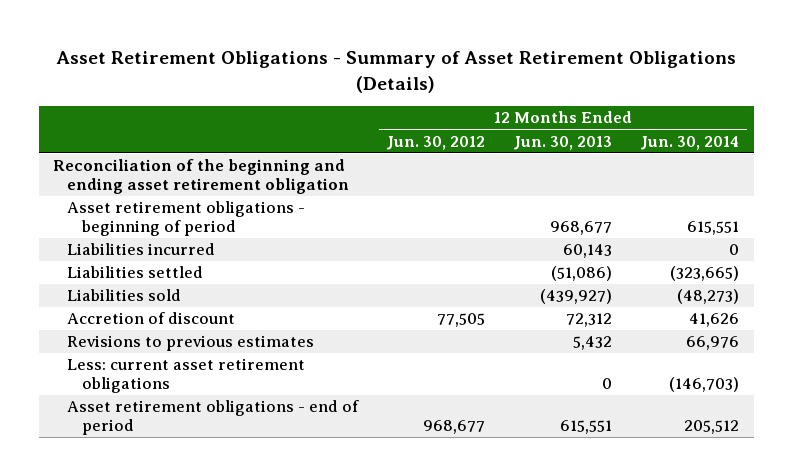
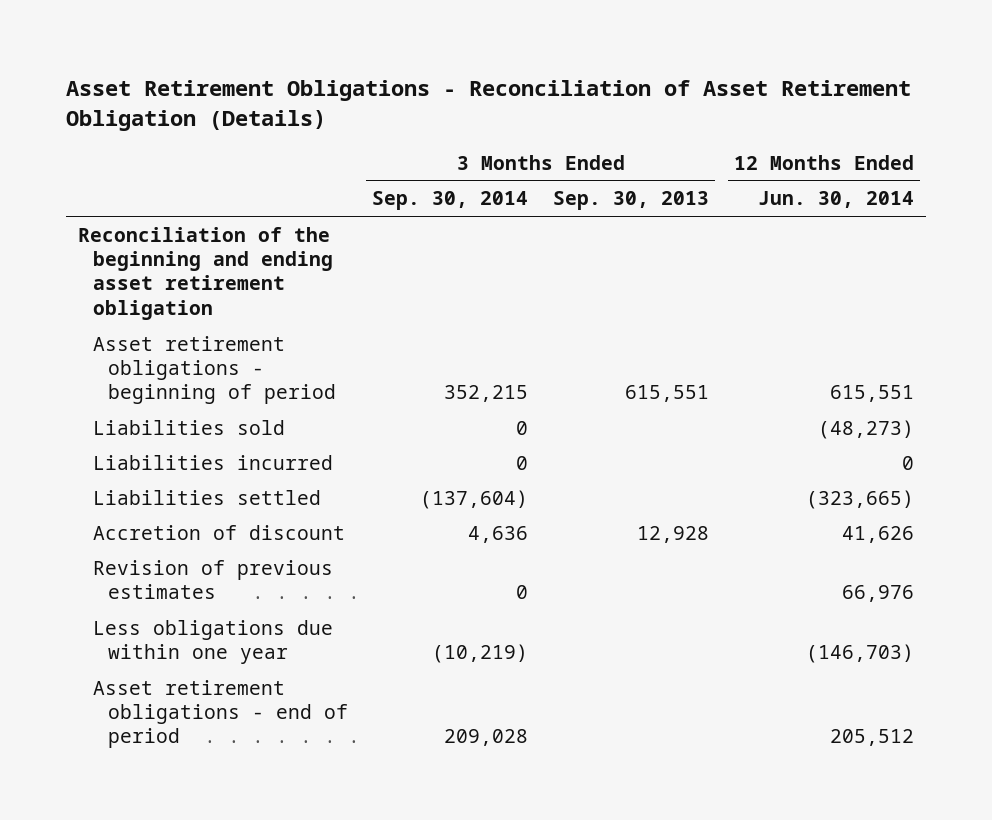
- Asset Retirement Obligations - Summary of Asset Retirement Obligations (Details)
+ Asset Retirement Obligations - Reconciliation of Asset Retirement Obligation (Details)
- | 12 Months Ended Jun. 30, 2012 | 12 Months Ended Jun. 30, 2013 | 12 Months Ended Jun. 30, 2014
+ | 3 Months Ended Sep. 30, 2014 | 3 Months Ended Sep. 30, 2013 | 12 Months Ended Jun. 30, 2014
moved up: Liabilities sold | 0 | | (48,273)
- Revisions to previous estimates | | 5,432 | 66,976
- Less: current asset retirement obligations | | 0 | (146,703)
+ Revision of previous estimates | 0 | | 66,976
+ Less obligations due within one year | (10,219) | | (146,703)

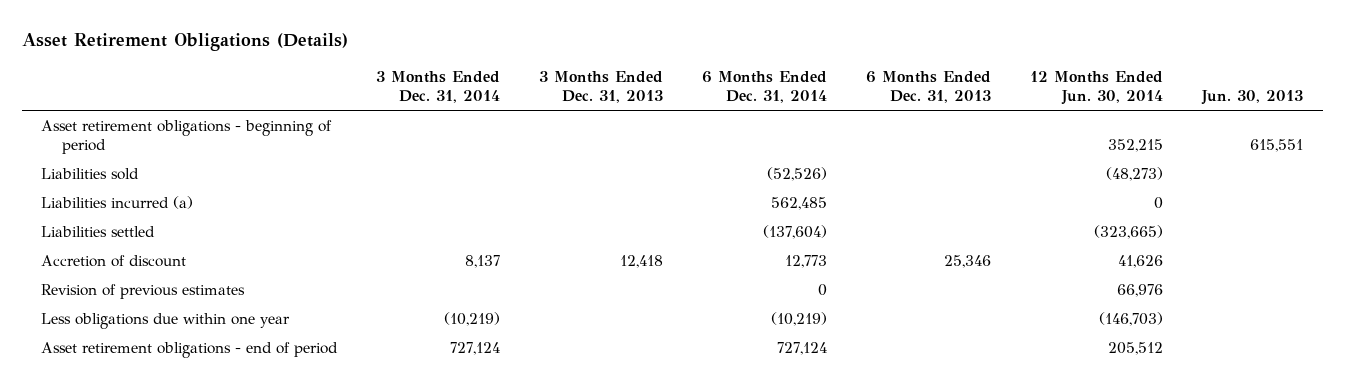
- Asset Retirement Obligations - Reconciliation of Asset Retirement Obligation (Details)
+ Asset Retirement Obligations (Details)
- | 3 Months Ended Sep. 30, 2014 | 3 Months Ended Sep. 30, 2013 | 12 Months Ended Jun. 30, 2014
+ | 3 Months Ended Dec. 31, 2014 | 3 Months Ended Dec. 31, 2013 | 6 Months Ended Dec. 31, 2014 | 6 Months Ended Dec. 31, 2013 | 12 Months Ended Jun. 30, 2014 | Jun. 30, 2013
- Reconciliation of the beginning and ending asset retirement obligation
- Asset retirement obligations - beginning of period | 352,215 | 615,551 | 615,551
+ Asset retirement obligations - beginning of period | | | | | 352,215 | 615,551
- Liabilities incurred | 0 | | 0
+ Liabilities incurred (a) | | | 562,485 | | 0 |

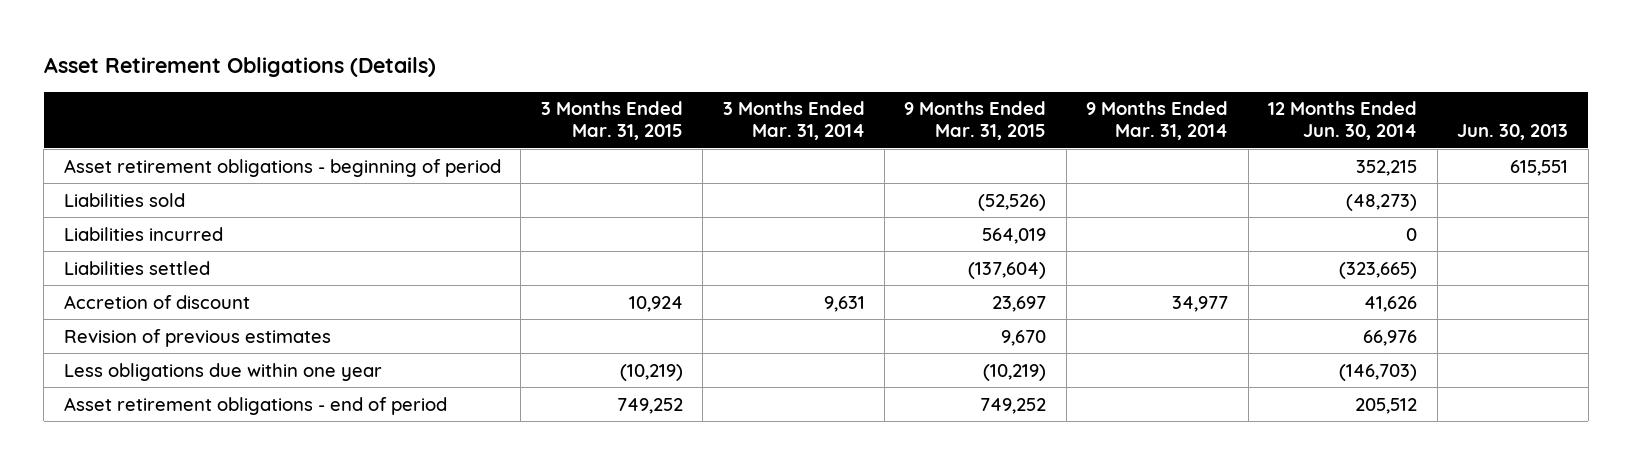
- | 3 Months Ended Dec. 31, 2014 | 3 Months Ended Dec. 31, 2013 | 6 Months Ended Dec. 31, 2014 | 6 Months Ended Dec. 31, 2013 | 12 Months Ended Jun. 30, 2014 | Jun. 30, 2013
+ | 3 Months Ended Mar. 31, 2015 | 3 Months Ended Mar. 31, 2014 | 9 Months Ended Mar. 31, 2015 | 9 Months Ended Mar. 31, 2014 | 12 Months Ended Jun. 30, 2014 | Jun. 30, 2013
- Liabilities incurred (a) | | | 562,485 | | 0 |
+ Liabilities incurred | | | 564,019 | | 0 |

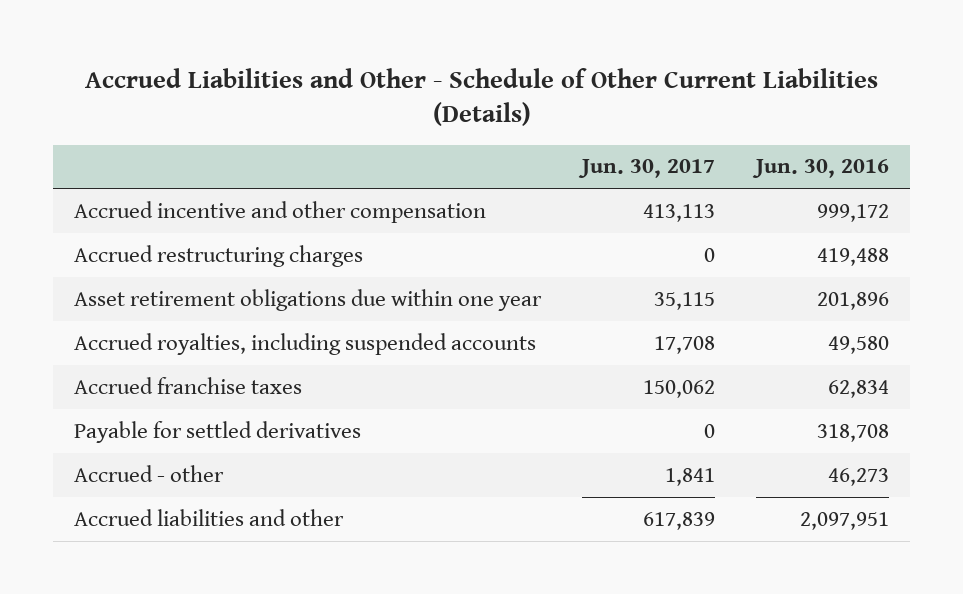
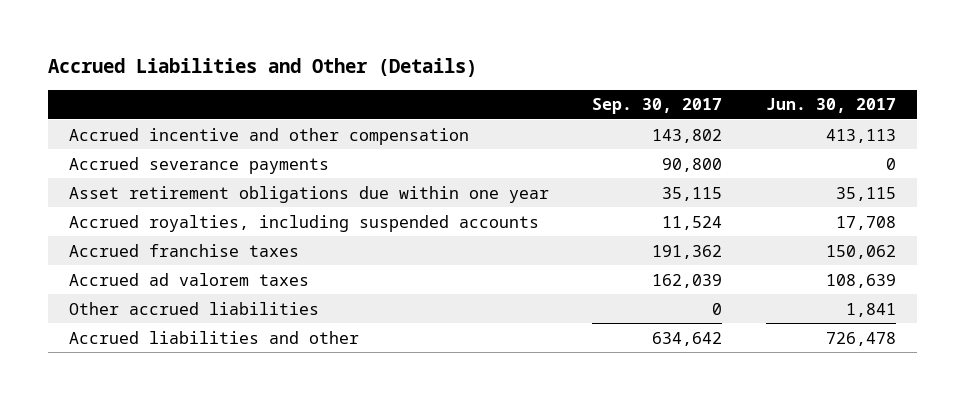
- Accrued Liabilities and Other - Schedule of Other Current Liabilities (Details)
+ Accrued Liabilities and Other (Details)
- | Jun. 30, 2017 | Jun. 30, 2016
+ | Sep. 30, 2017 | Jun. 30, 2017
- Accrued restructuring charges | 0 | 419,488
+ Accrued severance payments | 90,800 | 0
- Payable for settled derivatives | 0 | 318,708
- Accrued - other | 1,841 | 46,273
- Accrued liabilities and other | 617,839 | 2,097,951
+ Accrued ad valorem taxes | 162,039 | 108,639
+ Other accrued liabilities | 0 | 1,841
+ Accrued liabilities and other | 634,642 | 726,478

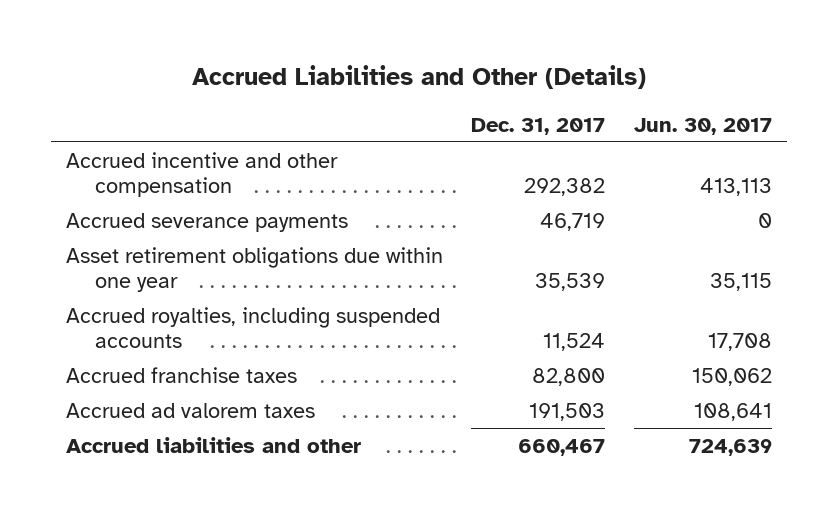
- | Sep. 30, 2017 | Jun. 30, 2017
+ | Dec. 31, 2017 | Jun. 30, 2017
- Accrued ad valorem taxes | 162,039 | 108,639
- Other accrued liabilities | 0 | 1,841
- Accrued liabilities and other | 634,642 | 726,478
+ Accrued ad valorem taxes | 191,503 | 108,641
+ Accrued liabilities and other | 660,467 | 724,639

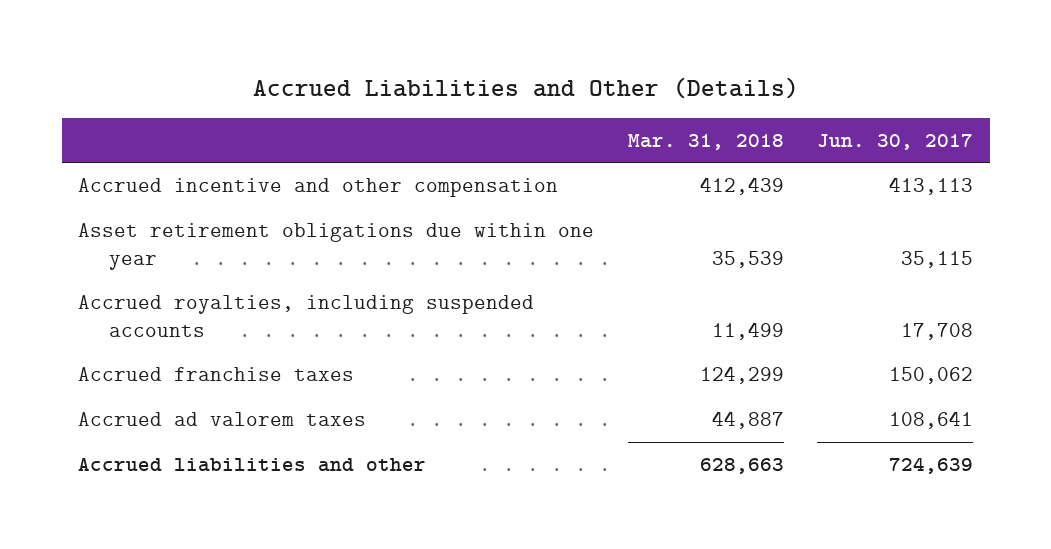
- | Dec. 31, 2017 | Jun. 30, 2017
+ | Mar. 31, 2018 | Jun. 30, 2017
- Accrued severance payments | 46,719 | 0

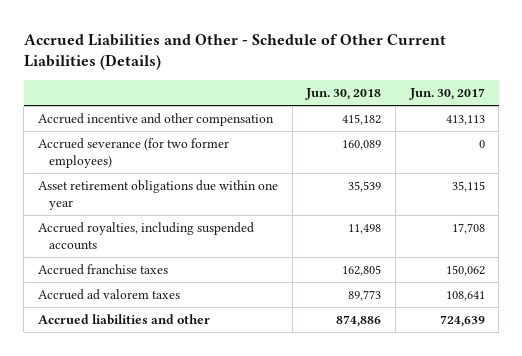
- Accrued Liabilities and Other (Details)
+ Accrued Liabilities and Other - Schedule of Other Current Liabilities (Details)
- | Mar. 31, 2018 | Jun. 30, 2017
+ | Jun. 30, 2018 | Jun. 30, 2017
+ Accrued severance (for two former employees) | 160,089 | 0

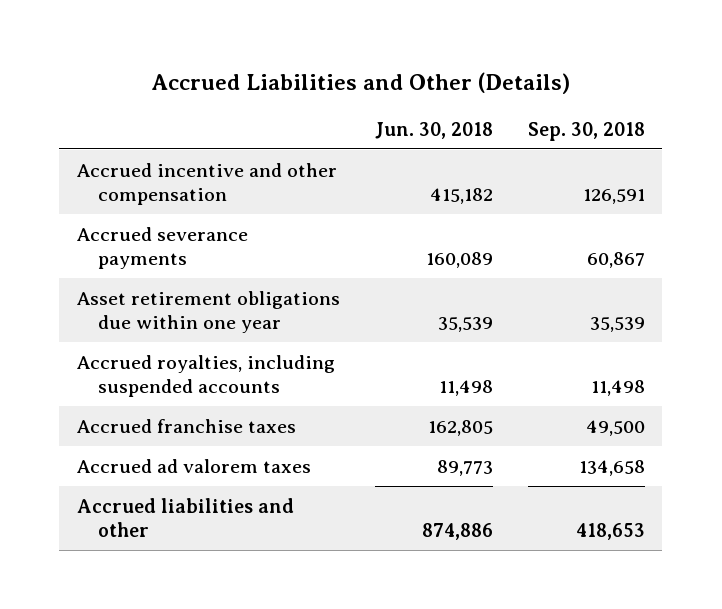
- Accrued Liabilities and Other - Schedule of Other Current Liabilities (Details)
+ Accrued Liabilities and Other (Details)
- | Jun. 30, 2018 | Jun. 30, 2017
+ | Jun. 30, 2018 | Sep. 30, 2018
- Accrued severance (for two former employees) | 160,089 | 0
+ Accrued severance payments | 160,089 | 60,867

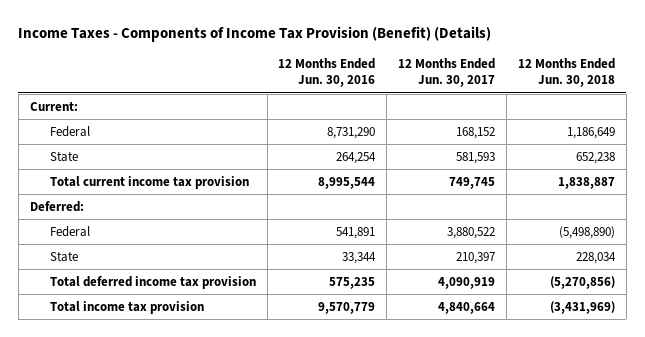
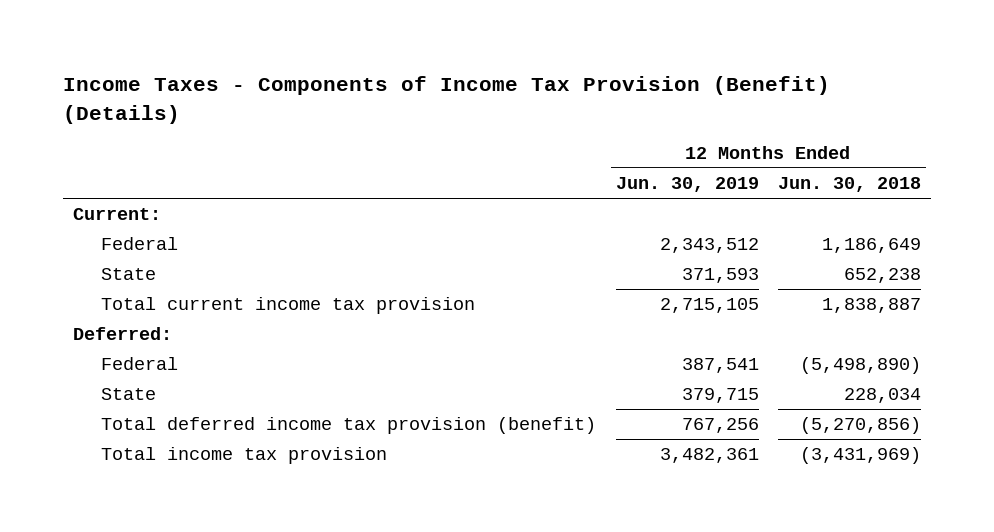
- | 12 Months Ended Jun. 30, 2016 | 12 Months Ended Jun. 30, 2017 | 12 Months Ended Jun. 30, 2018
+ | 12 Months Ended Jun. 30, 2019 | 12 Months Ended Jun. 30, 2018
- Total deferred income tax provision | 575,235 | 4,090,919 | (5,270,856)
+ Total deferred income tax provision (benefit) | 767,256 | (5,270,856)

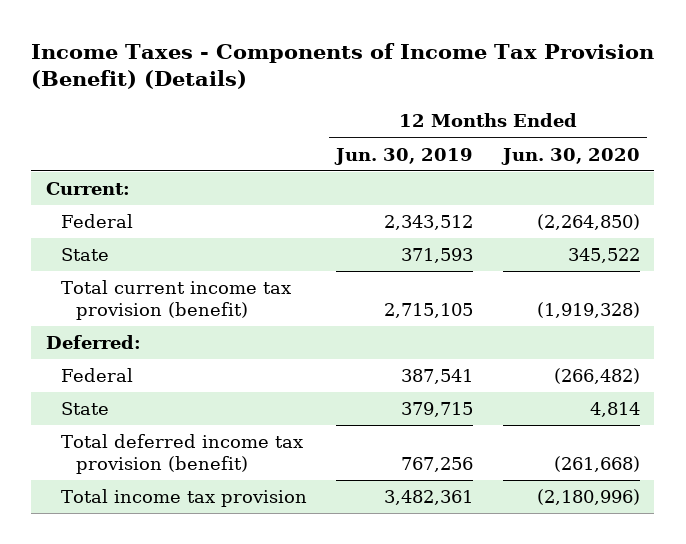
- | 12 Months Ended Jun. 30, 2019 | 12 Months Ended Jun. 30, 2018
+ | 12 Months Ended Jun. 30, 2019 | 12 Months Ended Jun. 30, 2020
- Total current income tax provision | 2,715,105 | 1,838,887
+ Total current income tax provision (benefit) | 2,715,105 | (1,919,328)

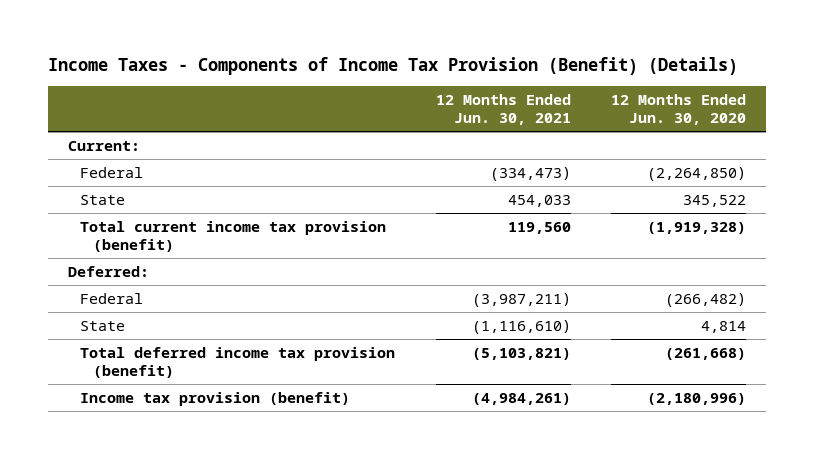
- | 12 Months Ended Jun. 30, 2019 | 12 Months Ended Jun. 30, 2020
+ | 12 Months Ended Jun. 30, 2021 | 12 Months Ended Jun. 30, 2020
- Total income tax provision | 3,482,361 | (2,180,996)
+ Income tax provision (benefit) | (4,984,261) | (2,180,996)

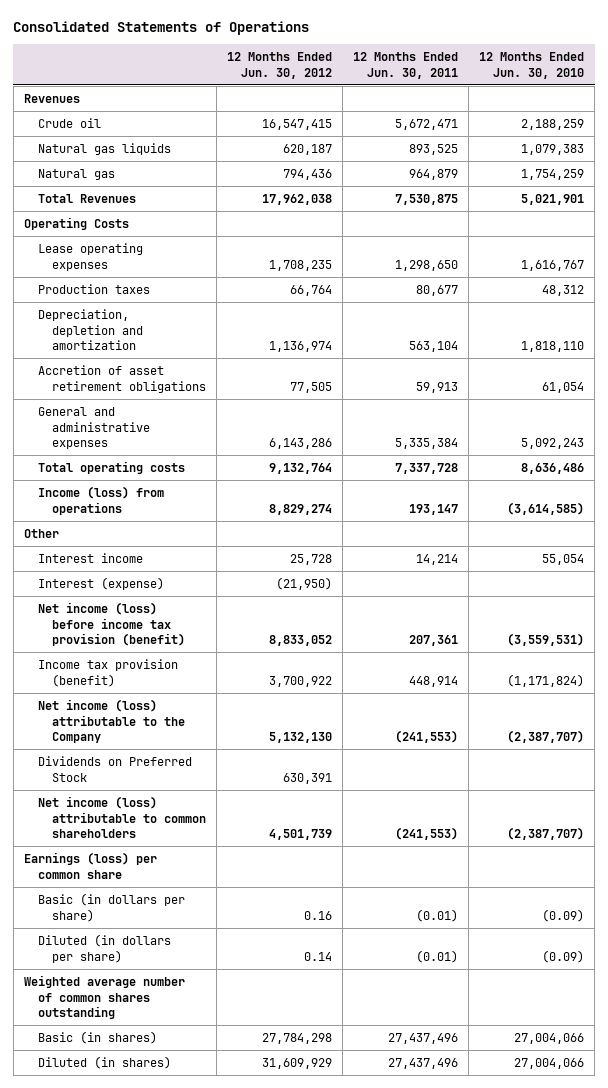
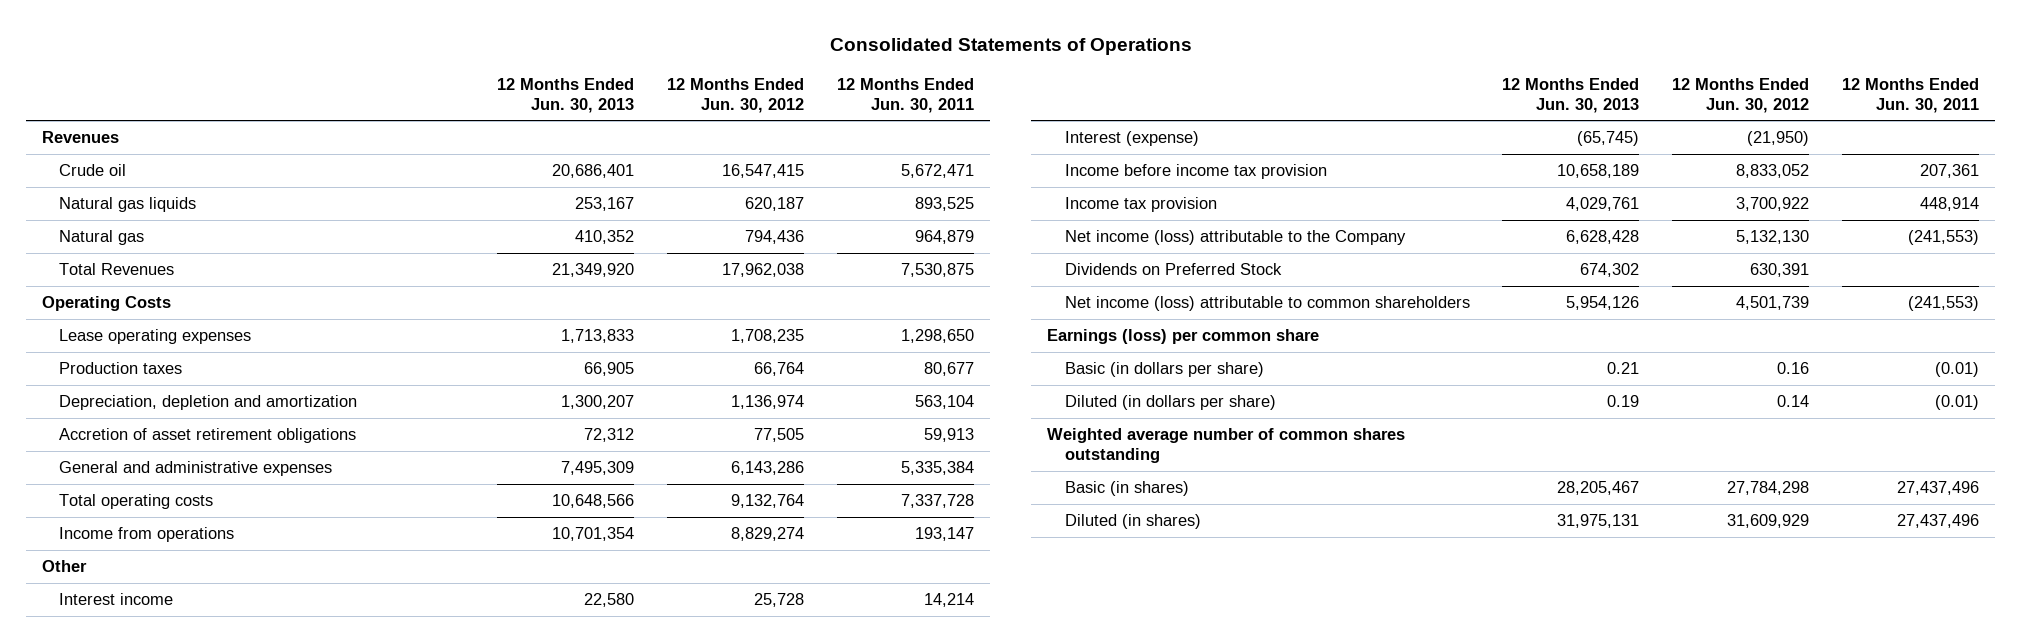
- | 12 Months Ended Jun. 30, 2012 | 12 Months Ended Jun. 30, 2011 | 12 Months Ended Jun. 30, 2010
+ | 12 Months Ended Jun. 30, 2013 | 12 Months Ended Jun. 30, 2012 | 12 Months Ended Jun. 30, 2011
- Income (loss) from operations | 8,829,274 | 193,147 | (3,614,585)
+ Income from operations | 10,701,354 | 8,829,274 | 193,147
- Net income (loss) before income tax provision (benefit) | 8,833,052 | 207,361 | (3,559,531)
- Income tax provision (benefit) | 3,700,922 | 448,914 | (1,171,824)
+ Income before income tax provision | 10,658,189 | 8,833,052 | 207,361
+ Income tax provision | 4,029,761 | 3,700,922 | 448,914

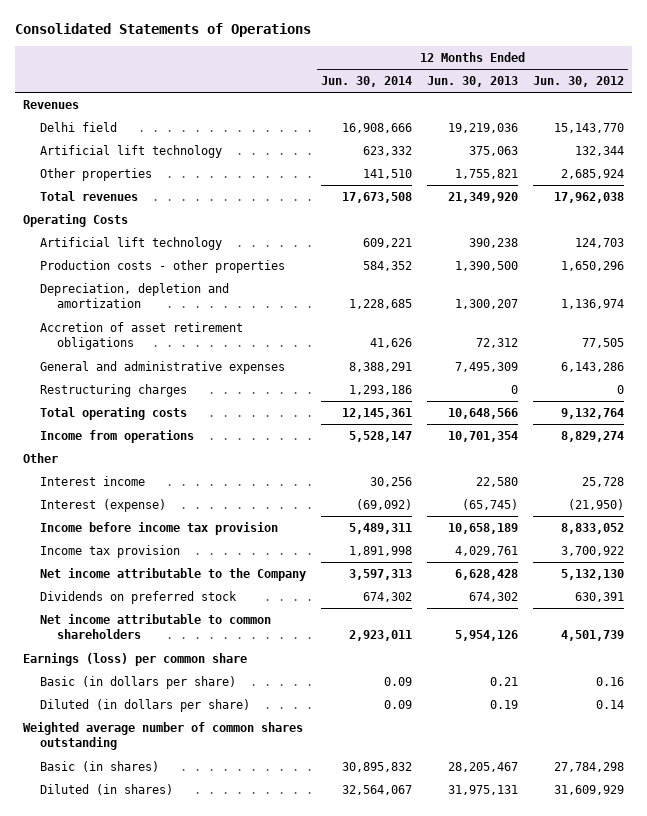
- | 12 Months Ended Jun. 30, 2013 | 12 Months Ended Jun. 30, 2012 | 12 Months Ended Jun. 30, 2011
+ | 12 Months Ended Jun. 30, 2014 | 12 Months Ended Jun. 30, 2013 | 12 Months Ended Jun. 30, 2012
- Crude oil | 20,686,401 | 16,547,415 | 5,672,471
- Natural gas liquids | 253,167 | 620,187 | 893,525
- Natural gas | 410,352 | 794,436 | 964,879
- Total Revenues | 21,349,920 | 17,962,038 | 7,530,875
+ Delhi field | 16,908,666 | 19,219,036 | 15,143,770
+ Artificial lift technology | 623,332 | 375,063 | 132,344
+ Other properties | 141,510 | 1,755,821 | 2,685,924
+ Total revenues | 17,673,508 | 21,349,920 | 17,962,038
- Lease operating expenses | 1,713,833 | 1,708,235 | 1,298,650
- Production taxes | 66,905 | 66,764 | 80,677
+ Artificial lift technology | 609,221 | 390,238 | 124,703
+ Production costs - other properties | 584,352 | 1,390,500 | 1,650,296
+ Restructuring charges | 1,293,186 | 0 | 0
- Net income (loss) attributable to the Company | 6,628,428 | 5,132,130 | (241,553)
- Dividends on Preferred Stock | 674,302 | 630,391 |
- Net income (loss) attributable to common shareholders | 5,954,126 | 4,501,739 | (241,553)
+ Net income attributable to the Company | 3,597,313 | 6,628,428 | 5,132,130
+ Dividends on preferred stock | 674,302 | 674,302 | 630,391
+ Net income attributable to common shareholders | 2,923,011 | 5,954,126 | 4,501,739

